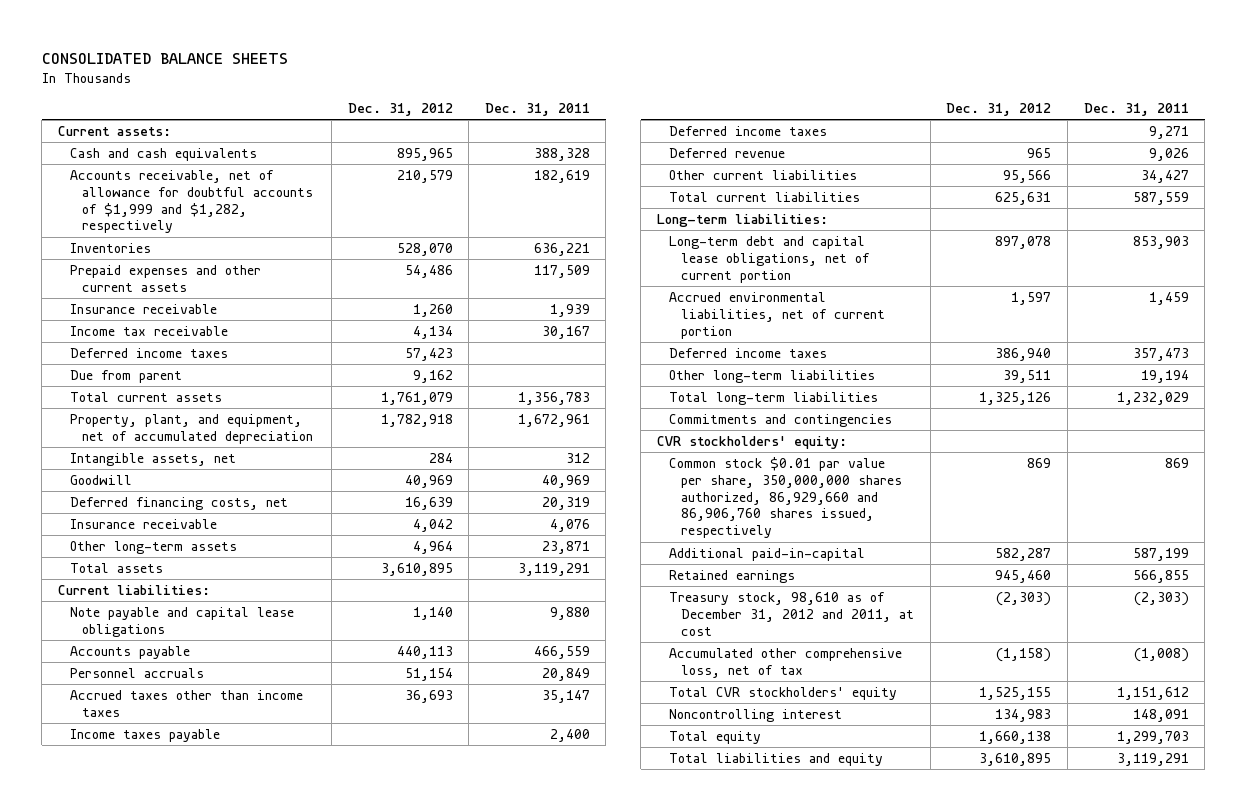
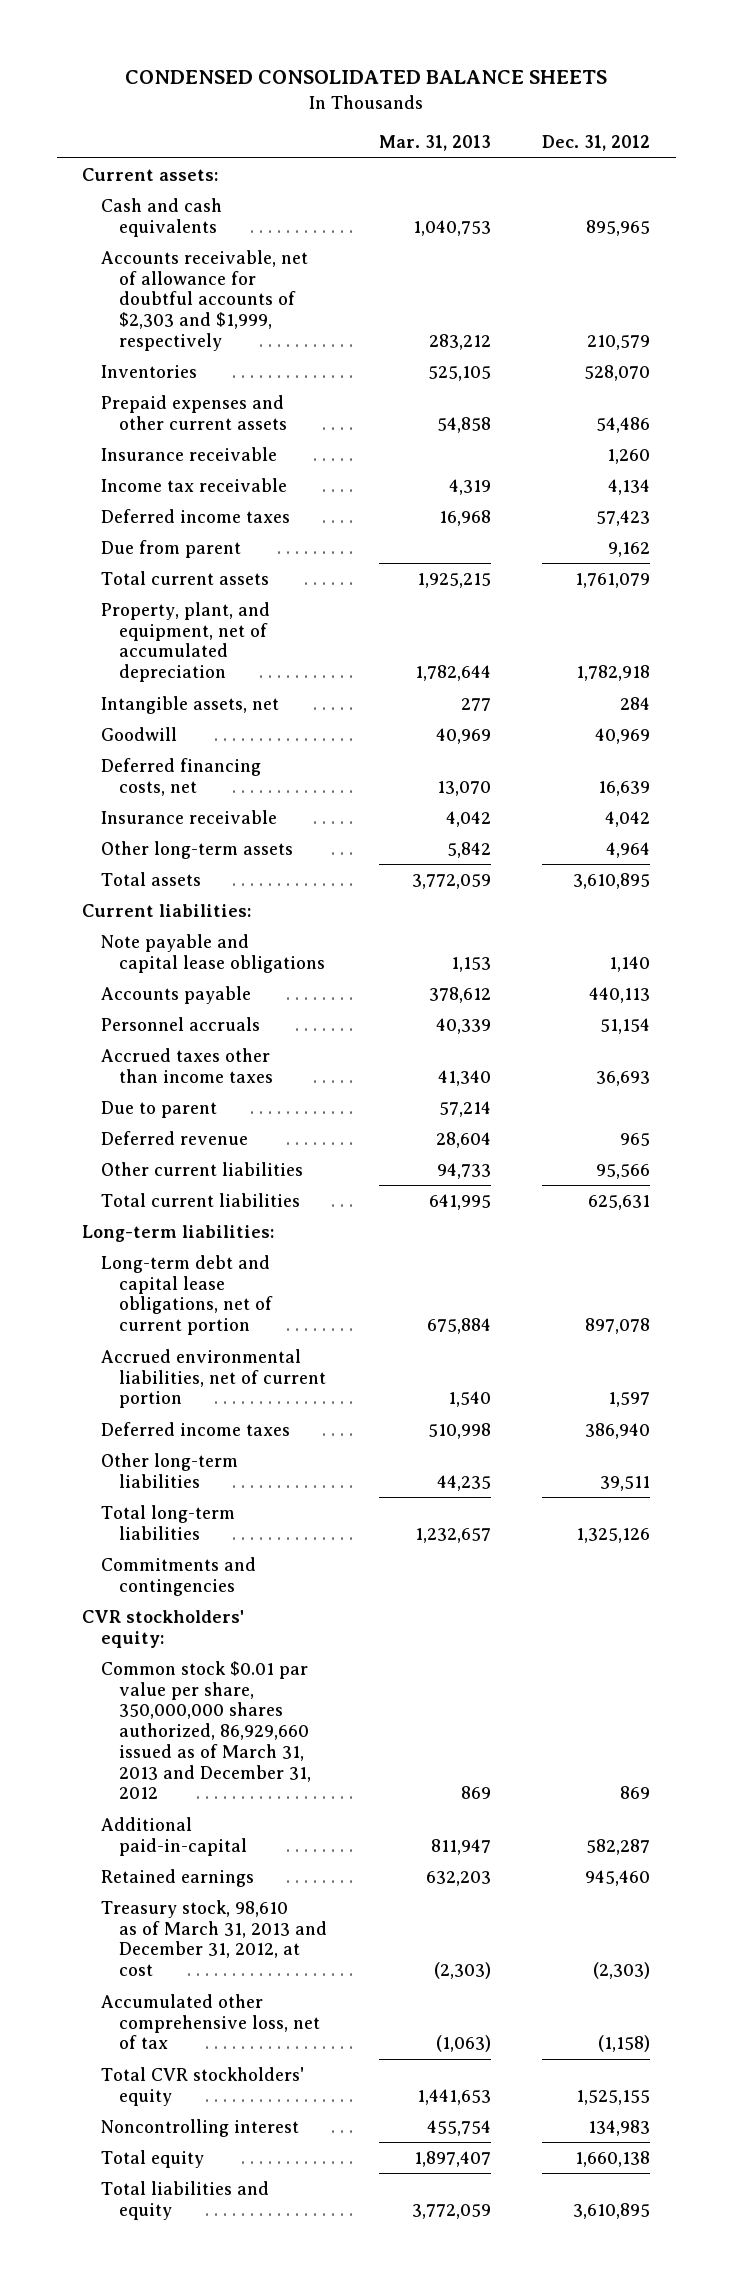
- CONSOLIDATED BALANCE SHEETS
+ CONDENSED CONSOLIDATED BALANCE SHEETS
- | Dec. 31, 2012 | Dec. 31, 2011
+ | Mar. 31, 2013 | Dec. 31, 2012
- Accounts receivable, net of allowance for doubtful accounts of $1,999 and $1,282, respectively | 210,579 | 182,619
+ Accounts receivable, net of allowance for doubtful accounts of $2,303 and $1,999, respectively | 283,212 | 210,579
- Income taxes payable | | 2,400
- Deferred income taxes | | 9,271
+ Due to parent | 57,214 |
- Common stock $0.01 par value per share, 350,000,000 shares authorized, 86,929,660 and 86,906,760 shares issued, respectively | 869 | 869
+ Common stock $0.01 par value per share, 350,000,000 shares authorized, 86,929,660 issued as of March 31, 2013 and December 31, 2012 | 869 | 869
- Treasury stock, 98,610 as of December 31, 2012 and 2011, at cost | (2,303) | (2,303)
+ Treasury stock, 98,610 as of March 31, 2013 and December 31, 2012, at cost | (2,303) | (2,303)

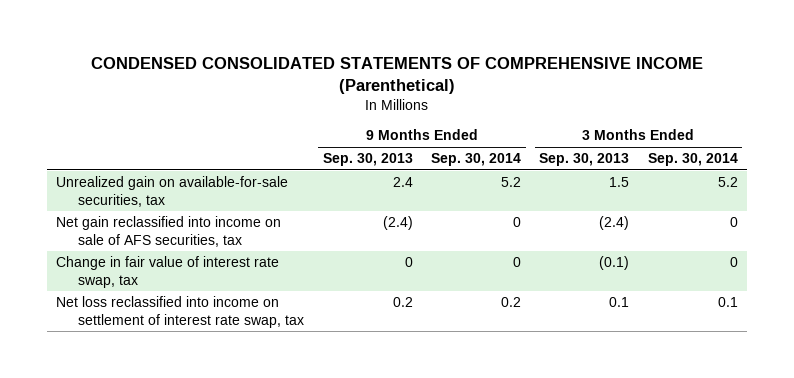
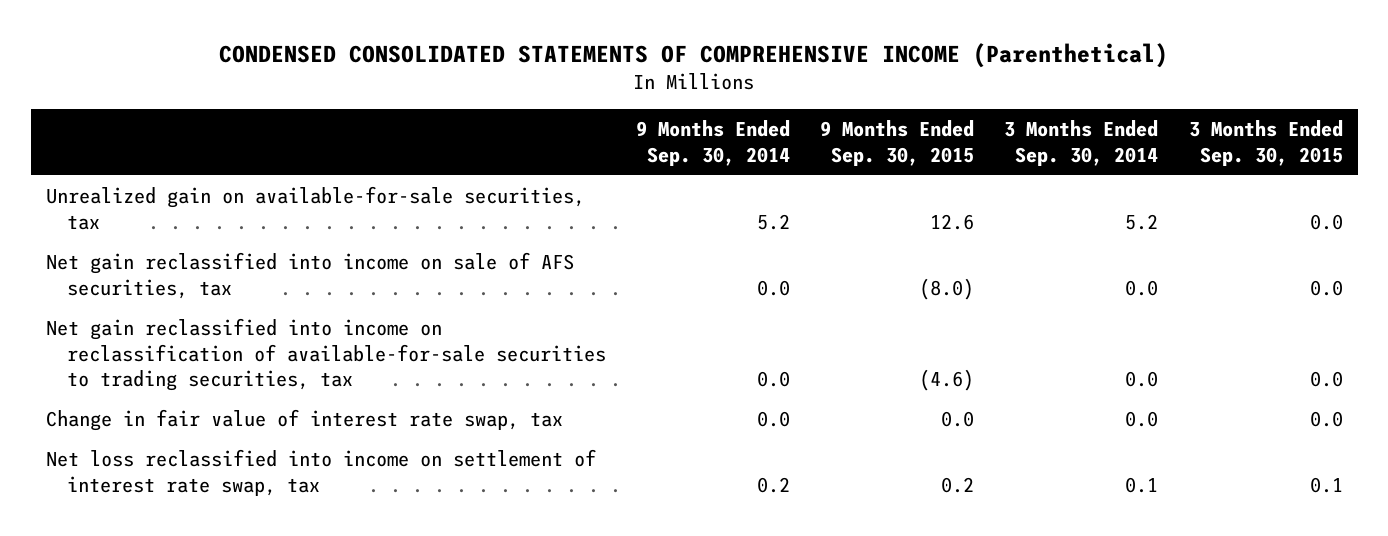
- | 9 Months Ended Sep. 30, 2013 | 9 Months Ended Sep. 30, 2014 | 3 Months Ended Sep. 30, 2013 | 3 Months Ended Sep. 30, 2014
+ | 9 Months Ended Sep. 30, 2014 | 9 Months Ended Sep. 30, 2015 | 3 Months Ended Sep. 30, 2014 | 3 Months Ended Sep. 30, 2015
- Net gain reclassified into income on sale of AFS securities, tax | (2.4) | 0 | (2.4) | 0
- Change in fair value of interest rate swap, tax | 0 | 0 | (0.1) | 0
+ Net gain reclassified into income on sale of AFS securities, tax | 0.0 | (8.0) | 0.0 | 0.0
+ Net gain reclassified into income on reclassification of available-for-sale securities to trading securities, tax | 0.0 | (4.6) | 0.0 | 0.0
+ Change in fair value of interest rate swap, tax | 0.0 | 0.0 | 0.0 | 0.0

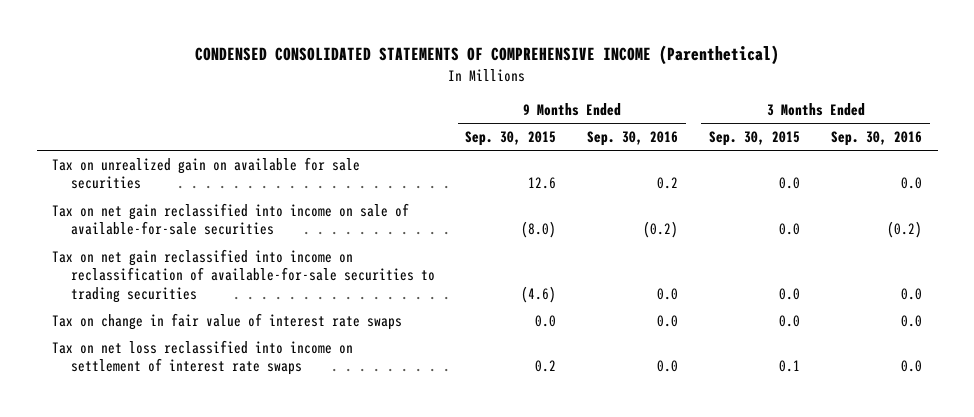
- | 9 Months Ended Sep. 30, 2014 | 9 Months Ended Sep. 30, 2015 | 3 Months Ended Sep. 30, 2014 | 3 Months Ended Sep. 30, 2015
+ | 9 Months Ended Sep. 30, 2015 | 9 Months Ended Sep. 30, 2016 | 3 Months Ended Sep. 30, 2015 | 3 Months Ended Sep. 30, 2016
- Unrealized gain on available-for-sale securities, tax | 5.2 | 12.6 | 5.2 | 0.0
- Net gain reclassified into income on sale of AFS securities, tax | 0.0 | (8.0) | 0.0 | 0.0
- Net gain reclassified into income on reclassification of available-for-sale securities to trading securities, tax | 0.0 | (4.6) | 0.0 | 0.0
- Change in fair value of interest rate swap, tax | 0.0 | 0.0 | 0.0 | 0.0
- Net loss reclassified into income on settlement of interest rate swap, tax | 0.2 | 0.2 | 0.1 | 0.1
+ Tax on unrealized gain on available for sale securities | 12.6 | 0.2 | 0.0 | 0.0
+ Tax on net gain reclassified into income on sale of available-for-sale securities | (8.0) | (0.2) | 0.0 | (0.2)
+ Tax on net gain reclassified into income on reclassification of available-for-sale securities to trading securities | (4.6) | 0.0 | 0.0 | 0.0
+ Tax on change in fair value of interest rate swaps | 0.0 | 0.0 | 0.0 | 0.0
+ Tax on net loss reclassified into income on settlement of interest rate swaps | 0.2 | 0.0 | 0.1 | 0.0

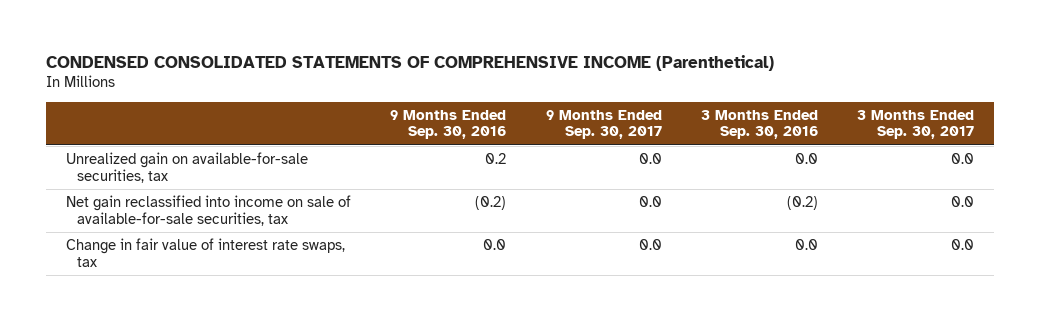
- | 9 Months Ended Sep. 30, 2015 | 9 Months Ended Sep. 30, 2016 | 3 Months Ended Sep. 30, 2015 | 3 Months Ended Sep. 30, 2016
+ | 9 Months Ended Sep. 30, 2016 | 9 Months Ended Sep. 30, 2017 | 3 Months Ended Sep. 30, 2016 | 3 Months Ended Sep. 30, 2017
- Tax on unrealized gain on available for sale securities | 12.6 | 0.2 | 0.0 | 0.0
- Tax on net gain reclassified into income on sale of available-for-sale securities | (8.0) | (0.2) | 0.0 | (0.2)
- Tax on net gain reclassified into income on reclassification of available-for-sale securities to trading securities | (4.6) | 0.0 | 0.0 | 0.0
- Tax on change in fair value of interest rate swaps | 0.0 | 0.0 | 0.0 | 0.0
- Tax on net loss reclassified into income on settlement of interest rate swaps | 0.2 | 0.0 | 0.1 | 0.0
+ Unrealized gain on available-for-sale securities, tax | 0.2 | 0.0 | 0.0 | 0.0
+ Net gain reclassified into income on sale of available-for-sale securities, tax | (0.2) | 0.0 | (0.2) | 0.0
+ Change in fair value of interest rate swaps, tax | 0.0 | 0.0 | 0.0 | 0.0

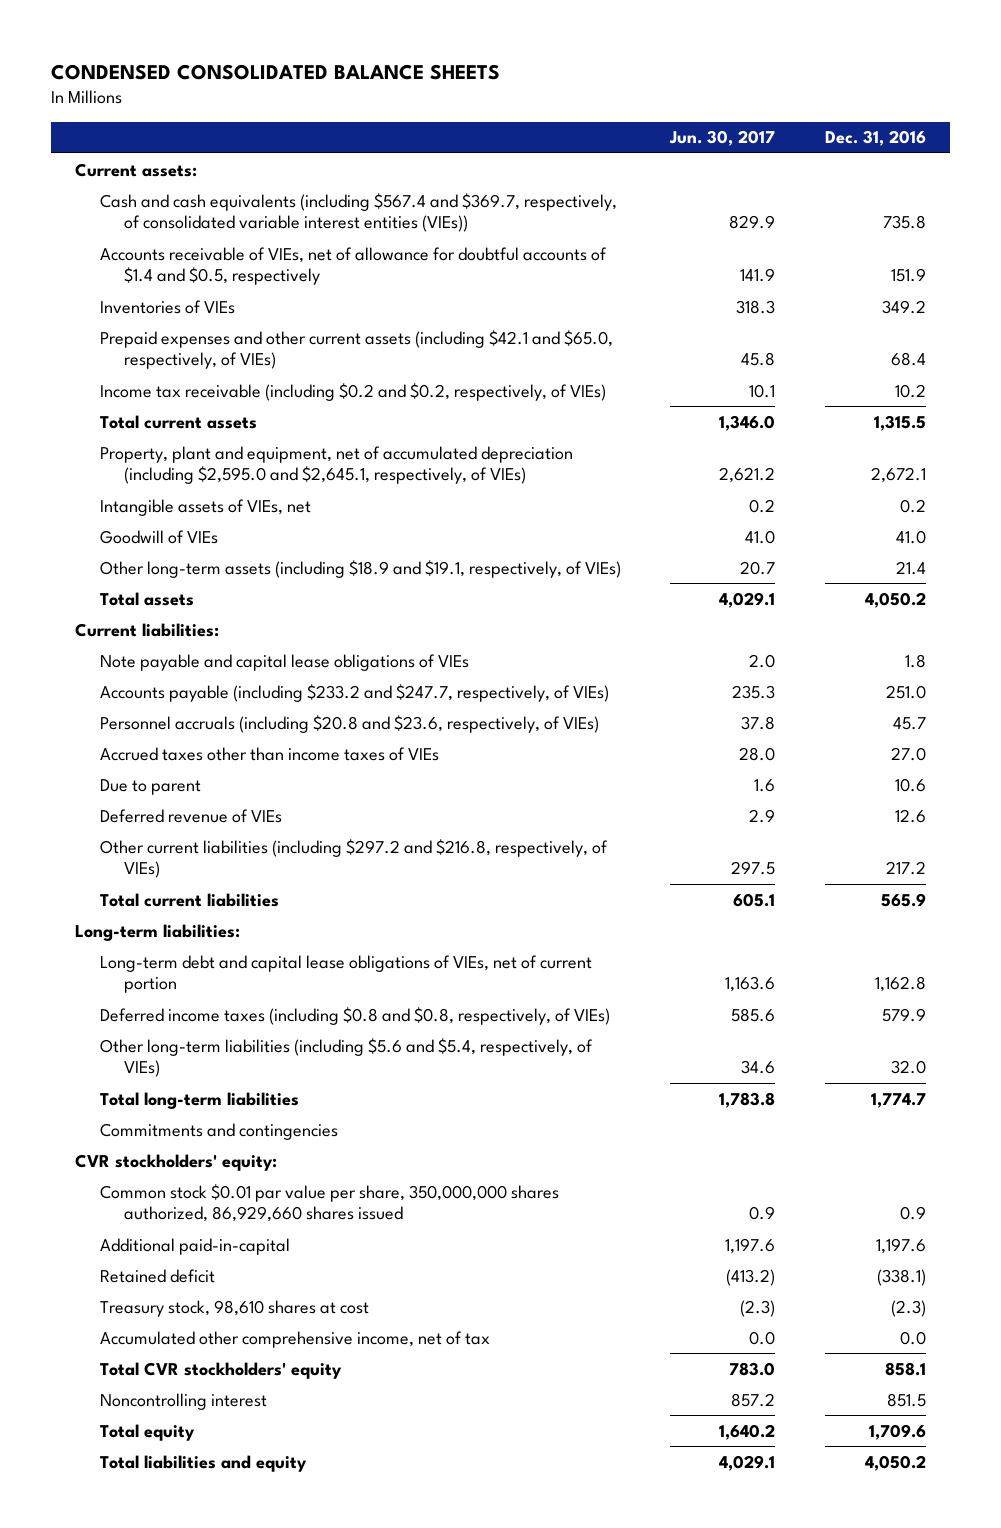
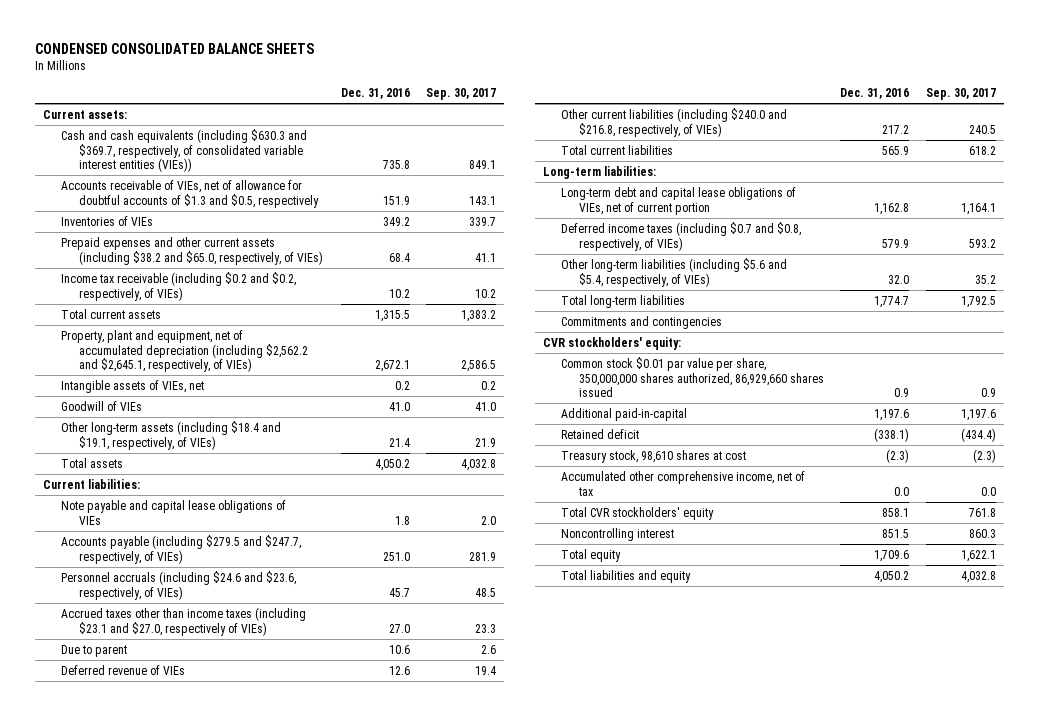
- | Jun. 30, 2017 | Dec. 31, 2016
+ | Dec. 31, 2016 | Sep. 30, 2017
- Cash and cash equivalents (including $567.4 and $369.7, respectively, of consolidated variable interest entities (VIEs)) | 829.9 | 735.8
- Accounts receivable of VIEs, net of allowance for doubtful accounts of $1.4 and $0.5, respectively | 141.9 | 151.9
+ Cash and cash equivalents (including $630.3 and $369.7, respectively, of consolidated variable interest entities (VIEs)) | 735.8 | 849.1
+ Accounts receivable of VIEs, net of allowance for doubtful accounts of $1.3 and $0.5, respectively | 151.9 | 143.1
- Prepaid expenses and other current assets (including $42.1 and $65.0, respectively, of VIEs) | 45.8 | 68.4
+ Prepaid expenses and other current assets (including $38.2 and $65.0, respectively, of VIEs) | 68.4 | 41.1
- Property, plant and equipment, net of accumulated depreciation (including $2,595.0 and $2,645.1, respectively, of VIEs) | 2,621.2 | 2,672.1
+ Property, plant and equipment, net of accumulated depreciation (including $2,562.2 and $2,645.1, respectively, of VIEs) | 2,672.1 | 2,586.5
- Other long-term assets (including $18.9 and $19.1, respectively, of VIEs) | 20.7 | 21.4
+ Other long-term assets (including $18.4 and $19.1, respectively, of VIEs) | 21.4 | 21.9
- Accounts payable (including $233.2 and $247.7, respectively, of VIEs) | 235.3 | 251.0
- Personnel accruals (including $20.8 and $23.6, respectively, of VIEs) | 37.8 | 45.7
- Accrued taxes other than income taxes of VIEs | 28.0 | 27.0
+ Accounts payable (including $279.5 and $247.7, respectively, of VIEs) | 251.0 | 281.9
+ Personnel accruals (including $24.6 and $23.6, respectively, of VIEs) | 45.7 | 48.5
+ Accrued taxes other than income taxes (including $23.1 and $27.0, respectively of VIEs) | 27.0 | 23.3
- Other current liabilities (including $297.2 and $216.8, respectively, of VIEs) | 297.5 | 217.2
+ Other current liabilities (including $240.0 and $216.8, respectively, of VIEs) | 217.2 | 240.5
- Deferred income taxes (including $0.8 and $0.8, respectively, of VIEs) | 585.6 | 579.9
+ Deferred income taxes (including $0.7 and $0.8, respectively, of VIEs) | 579.9 | 593.2

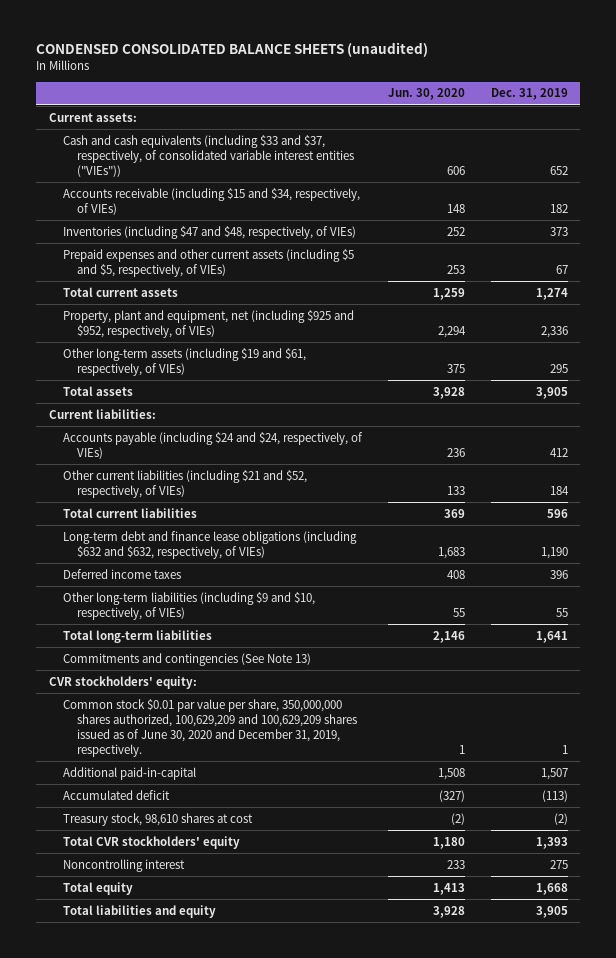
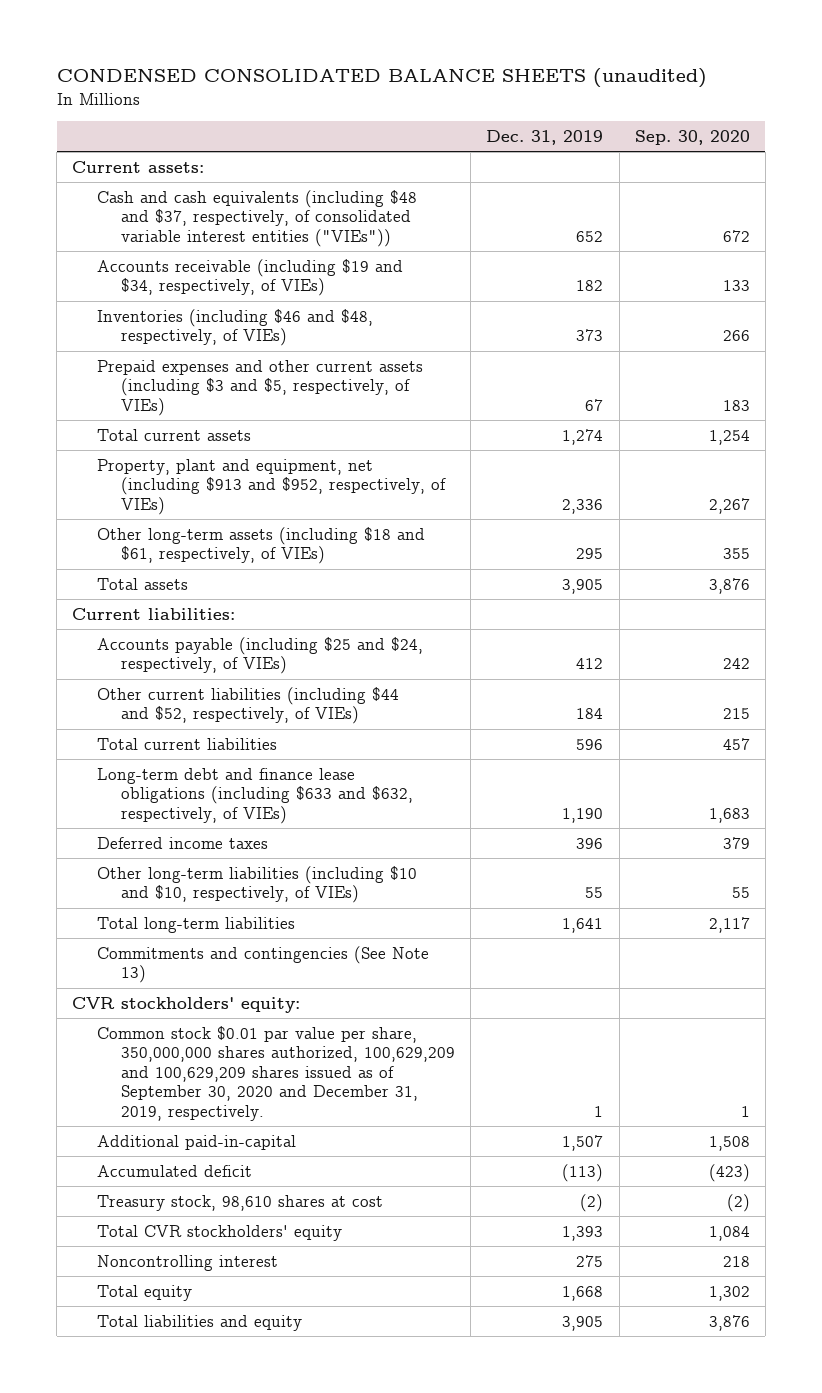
- | Jun. 30, 2020 | Dec. 31, 2019
+ | Dec. 31, 2019 | Sep. 30, 2020
- Cash and cash equivalents (including $33 and $37, respectively, of consolidated variable interest entities ("VIEs")) | 606 | 652
- Accounts receivable (including $15 and $34, respectively, of VIEs) | 148 | 182
- Inventories (including $47 and $48, respectively, of VIEs) | 252 | 373
- Prepaid expenses and other current assets (including $5 and $5, respectively, of VIEs) | 253 | 67
+ Cash and cash equivalents (including $48 and $37, respectively, of consolidated variable interest entities ("VIEs")) | 652 | 672
+ Accounts receivable (including $19 and $34, respectively, of VIEs) | 182 | 133
+ Inventories (including $46 and $48, respectively, of VIEs) | 373 | 266
+ Prepaid expenses and other current assets (including $3 and $5, respectively, of VIEs) | 67 | 183
- Property, plant and equipment, net (including $925 and $952, respectively, of VIEs) | 2,294 | 2,336
- Other long-term assets (including $19 and $61, respectively, of VIEs) | 375 | 295
+ Property, plant and equipment, net (including $913 and $952, respectively, of VIEs) | 2,336 | 2,267
+ Other long-term assets (including $18 and $61, respectively, of VIEs) | 295 | 355
- Accounts payable (including $24 and $24, respectively, of VIEs) | 236 | 412
- Other current liabilities (including $21 and $52, respectively, of VIEs) | 133 | 184
+ Accounts payable (including $25 and $24, respectively, of VIEs) | 412 | 242
+ Other current liabilities (including $44 and $52, respectively, of VIEs) | 184 | 215
- Long-term debt and finance lease obligations (including $632 and $632, respectively, of VIEs) | 1,683 | 1,190
+ Long-term debt and finance lease obligations (including $633 and $632, respectively, of VIEs) | 1,190 | 1,683
- Other long-term liabilities (including $9 and $10, respectively, of VIEs) | 55 | 55
+ Other long-term liabilities (including $10 and $10, respectively, of VIEs) | 55 | 55
- Common stock $0.01 par value per share, 350,000,000 shares authorized, 100,629,209 and 100,629,209 shares issued as of June 30, 2020 and December 31, 2019, respectively. | 1 | 1
+ Common stock $0.01 par value per share, 350,000,000 shares authorized, 100,629,209 and 100,629,209 shares issued as of September 30, 2020 and December 31, 2019, respectively. | 1 | 1

